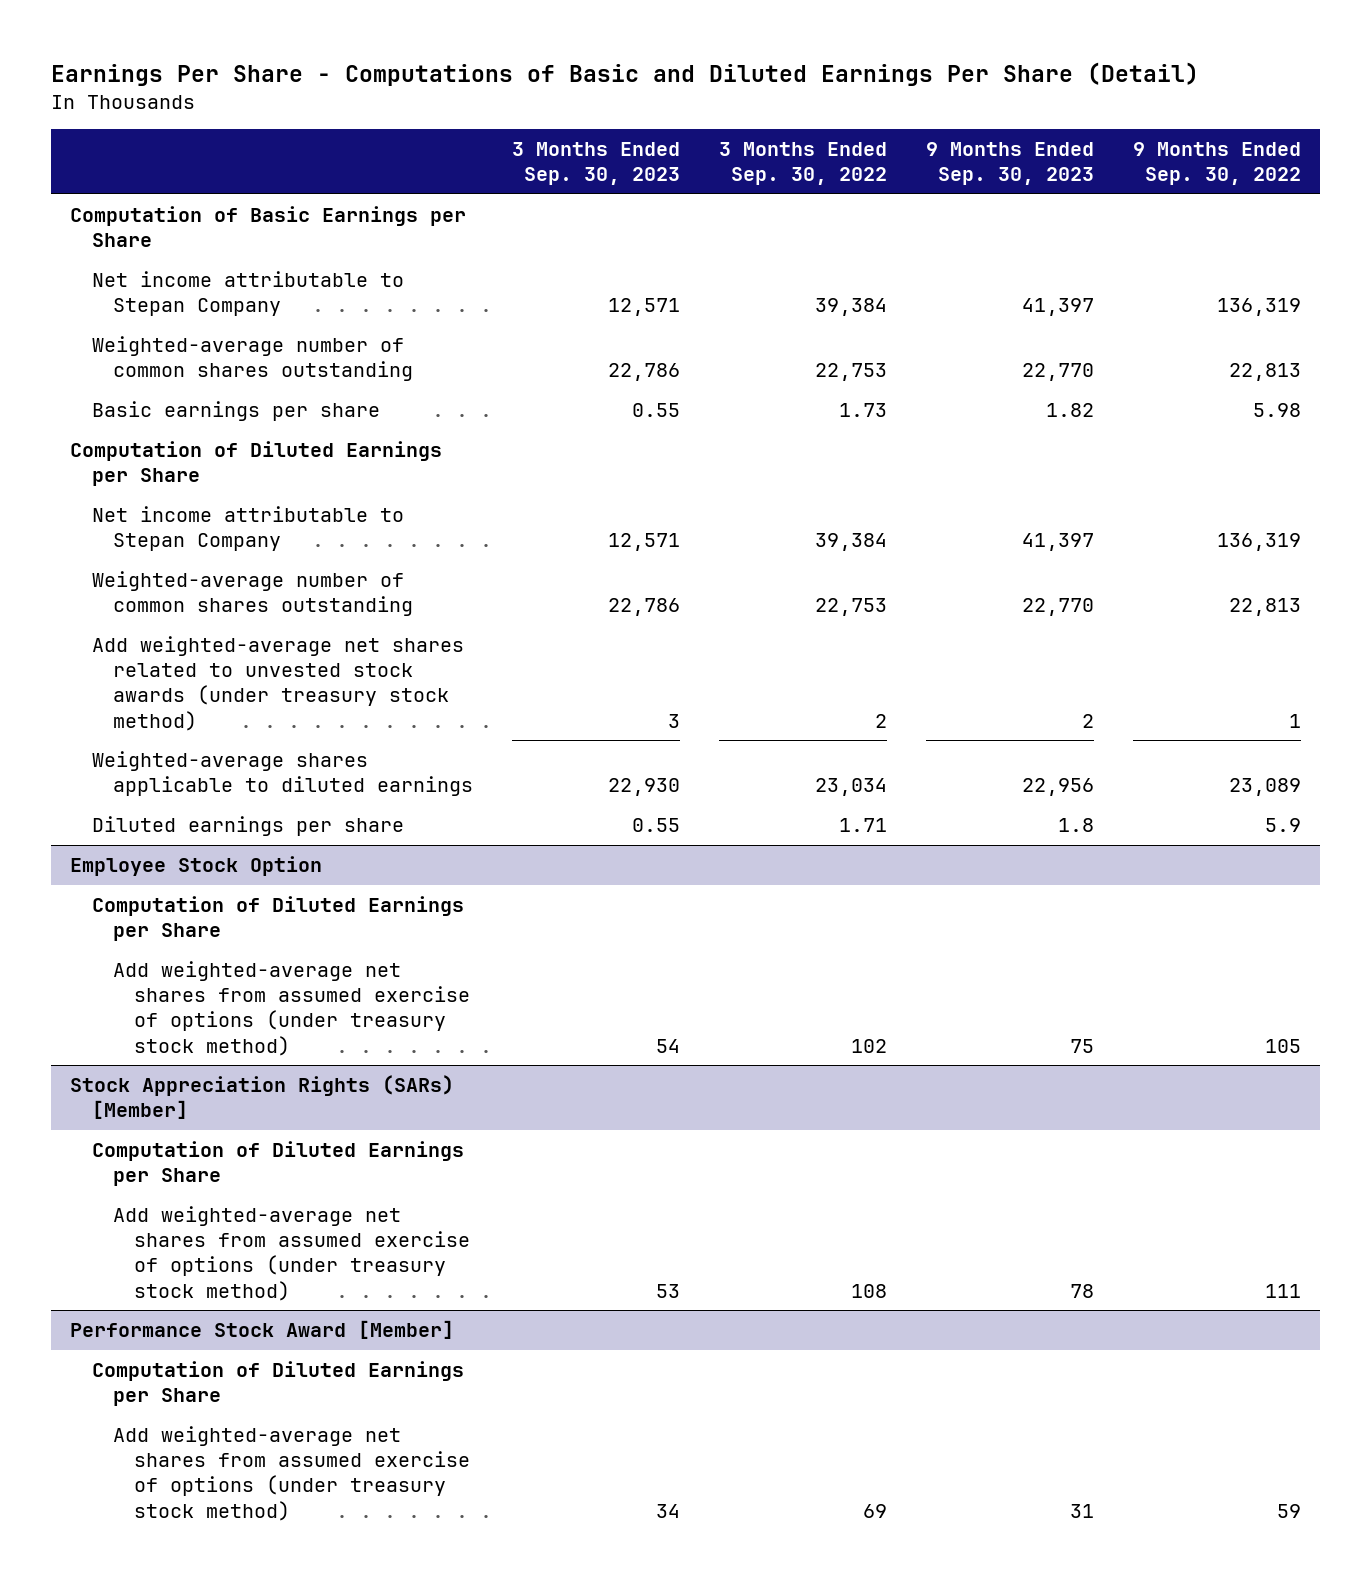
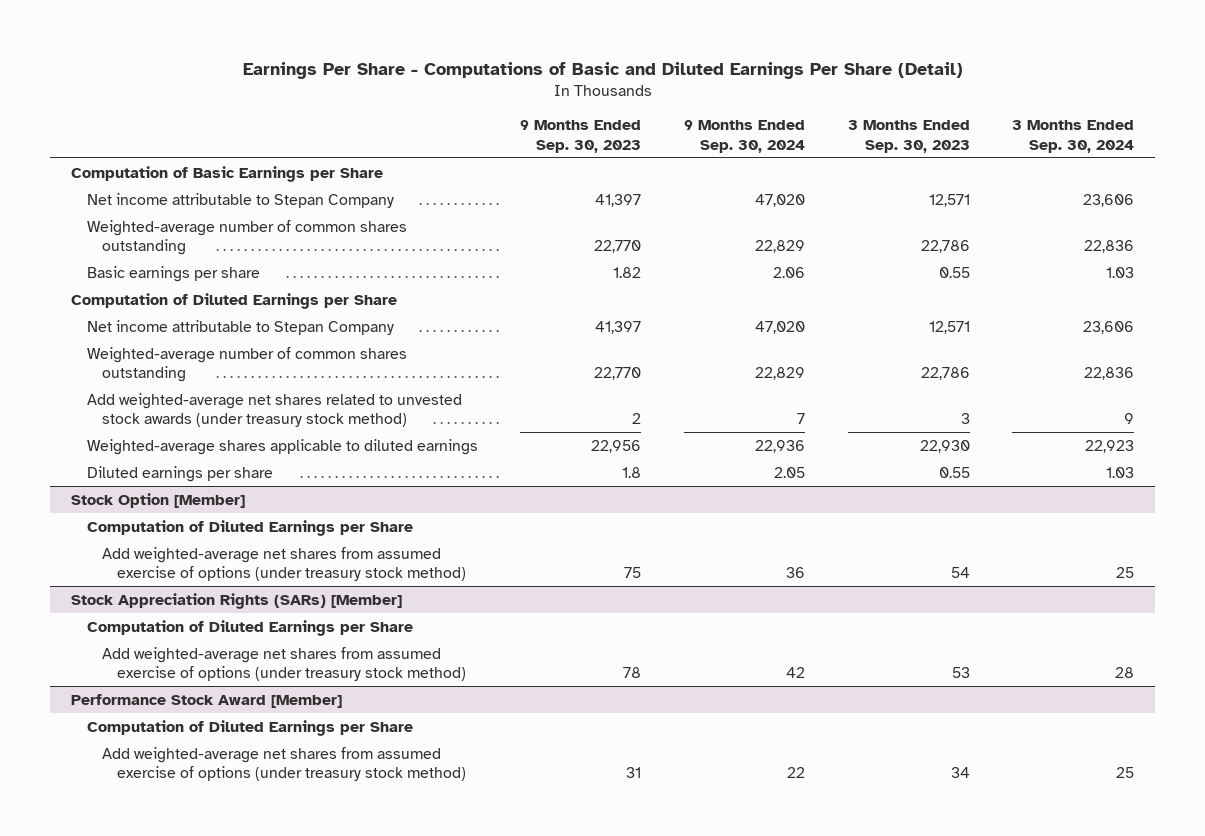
- | 3 Months Ended Sep. 30, 2023 | 3 Months Ended Sep. 30, 2022 | 9 Months Ended Sep. 30, 2023 | 9 Months Ended Sep. 30, 2022
+ | 9 Months Ended Sep. 30, 2023 | 9 Months Ended Sep. 30, 2024 | 3 Months Ended Sep. 30, 2023 | 3 Months Ended Sep. 30, 2024
- Employee Stock Option
+ Stock Option [Member]

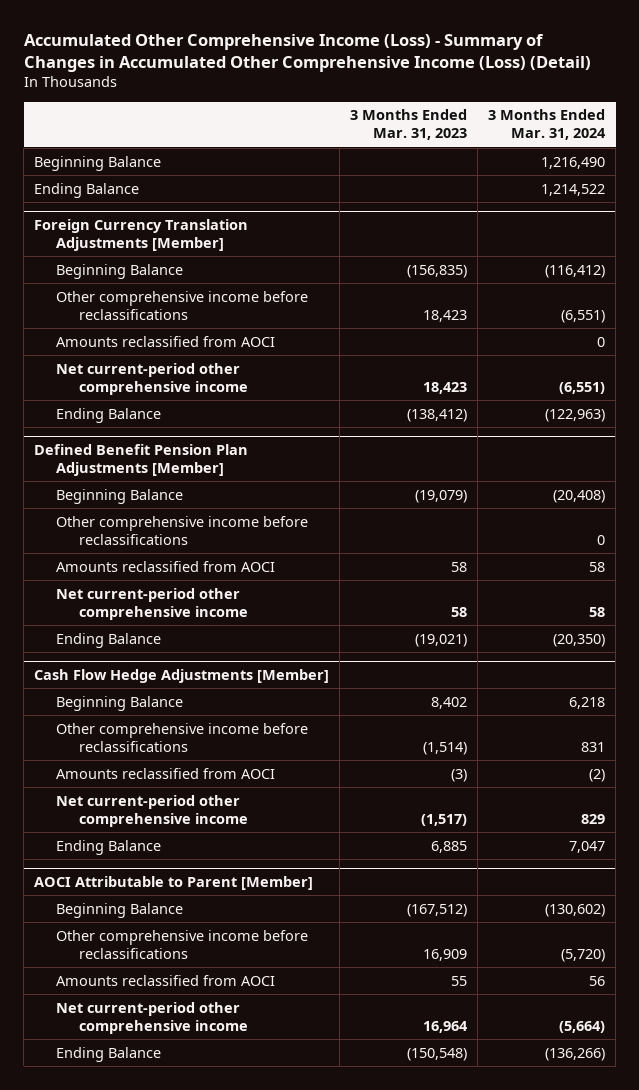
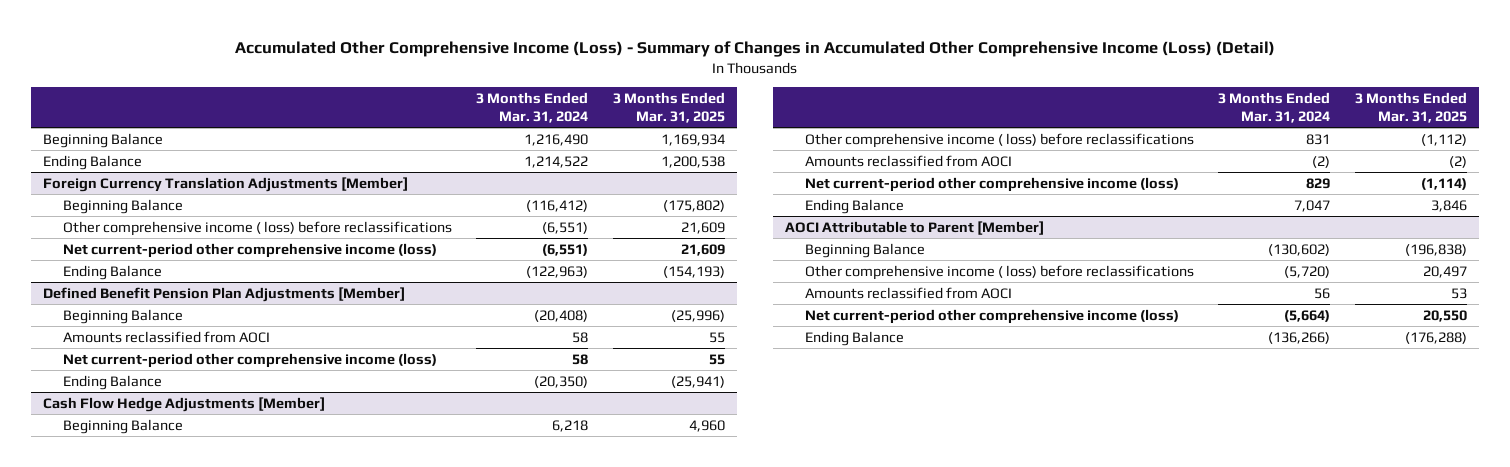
- | 3 Months Ended Mar. 31, 2023 | 3 Months Ended Mar. 31, 2024
+ | 3 Months Ended Mar. 31, 2024 | 3 Months Ended Mar. 31, 2025
@ Foreign Currency Translation Adjustments [Member]
- Other comprehensive income before reclassifications | 18,423 | (6,551)
- Amounts reclassified from AOCI | | 0
- Net current-period other comprehensive income | 18,423 | (6,551)
+ Other comprehensive income ( loss) before reclassifications | (6,551) | 21,609
+ Net current-period other comprehensive income (loss) | (6,551) | 21,609
@ Defined Benefit Pension Plan Adjustments [Member]
- Other comprehensive income before reclassifications | | 0
- Net current-period other comprehensive income | 58 | 58
+ Net current-period other comprehensive income (loss) | 58 | 55
@ Cash Flow Hedge Adjustments [Member]
- Other comprehensive income before reclassifications | (1,514) | 831
+ Other comprehensive income ( loss) before reclassifications | 831 | (1,112)
- Net current-period other comprehensive income | (1,517) | 829
+ Net current-period other comprehensive income (loss) | 829 | (1,114)
@ AOCI Attributable to Parent [Member]
- Other comprehensive income before reclassifications | 16,909 | (5,720)
+ Other comprehensive income ( loss) before reclassifications | (5,720) | 20,497
- Net current-period other comprehensive income | 16,964 | (5,664)
+ Net current-period other comprehensive income (loss) | (5,664) | 20,550

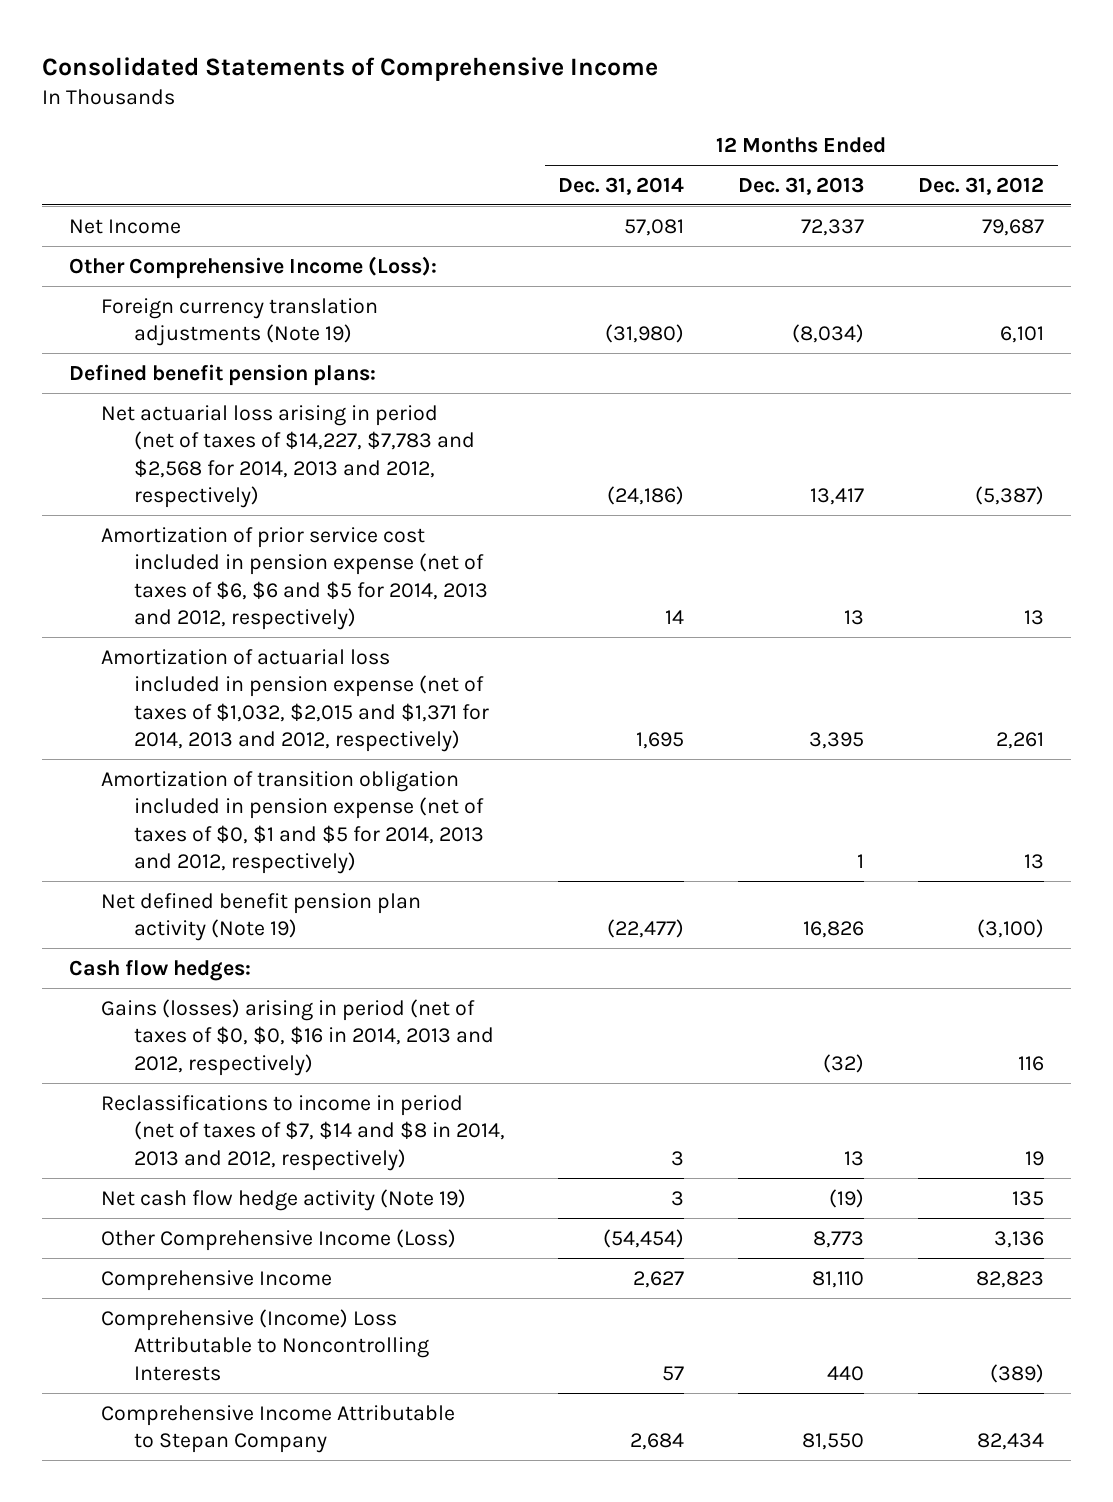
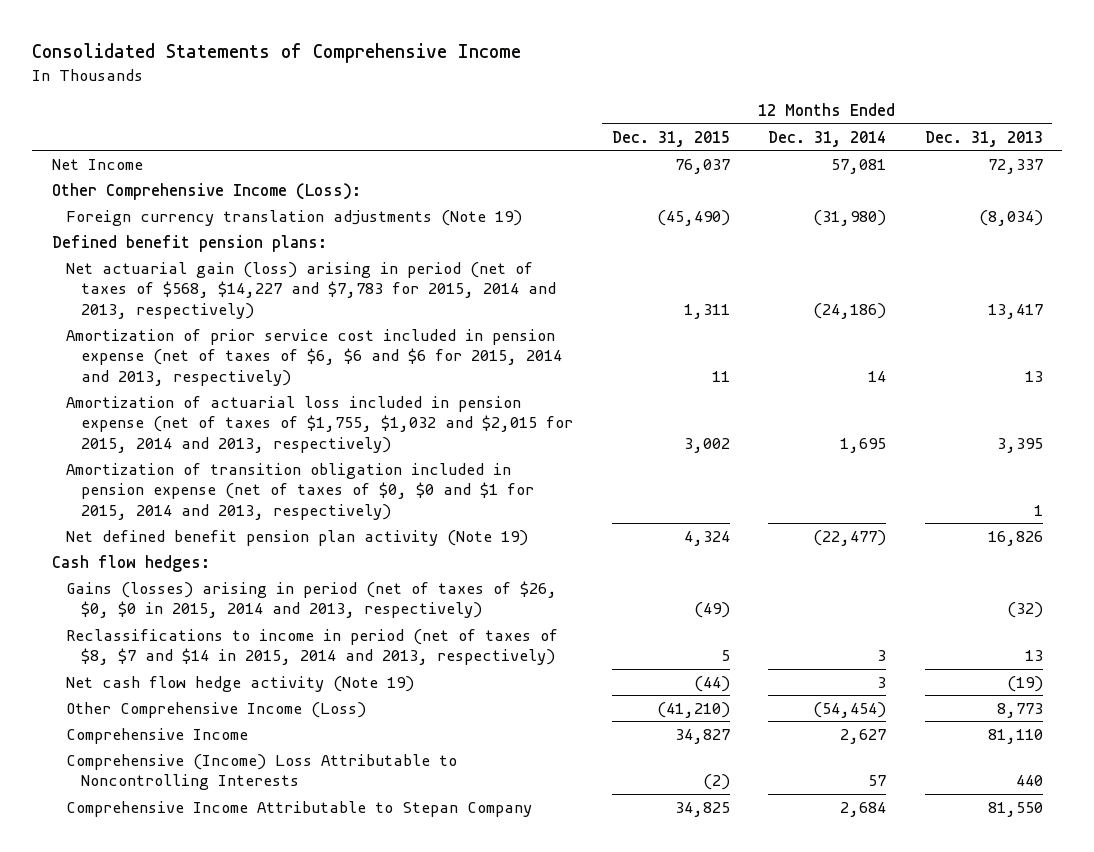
- | 12 Months Ended Dec. 31, 2014 | 12 Months Ended Dec. 31, 2013 | 12 Months Ended Dec. 31, 2012
+ | 12 Months Ended Dec. 31, 2015 | 12 Months Ended Dec. 31, 2014 | 12 Months Ended Dec. 31, 2013
- Net actuarial loss arising in period (net of taxes of $14,227, $7,783 and $2,568 for 2014, 2013 and 2012, respectively) | (24,186) | 13,417 | (5,387)
- Amortization of prior service cost included in pension expense (net of taxes of $6, $6 and $5 for 2014, 2013 and 2012, respectively) | 14 | 13 | 13
- Amortization of actuarial loss included in pension expense (net of taxes of $1,032, $2,015 and $1,371 for 2014, 2013 and 2012, respectively) | 1,695 | 3,395 | 2,261
- Amortization of transition obligation included in pension expense (net of taxes of $0, $1 and $5 for 2014, 2013 and 2012, respectively) | | 1 | 13
+ Net actuarial gain (loss) arising in period (net of taxes of $568, $14,227 and $7,783 for 2015, 2014 and 2013, respectively) | 1,311 | (24,186) | 13,417
+ Amortization of prior service cost included in pension expense (net of taxes of $6, $6 and $6 for 2015, 2014 and 2013, respectively) | 11 | 14 | 13
+ Amortization of actuarial loss included in pension expense (net of taxes of $1,755, $1,032 and $2,015 for 2015, 2014 and 2013, respectively) | 3,002 | 1,695 | 3,395
+ Amortization of transition obligation included in pension expense (net of taxes of $0, $0 and $1 for 2015, 2014 and 2013, respectively) | | | 1
- Gains (losses) arising in period (net of taxes of $0, $0, $16 in 2014, 2013 and 2012, respectively) | | (32) | 116
- Reclassifications to income in period (net of taxes of $7, $14 and $8 in 2014, 2013 and 2012, respectively) | 3 | 13 | 19
+ Gains (losses) arising in period (net of taxes of $26, $0, $0 in 2015, 2014 and 2013, respectively) | (49) | | (32)
+ Reclassifications to income in period (net of taxes of $8, $7 and $14 in 2015, 2014 and 2013, respectively) | 5 | 3 | 13

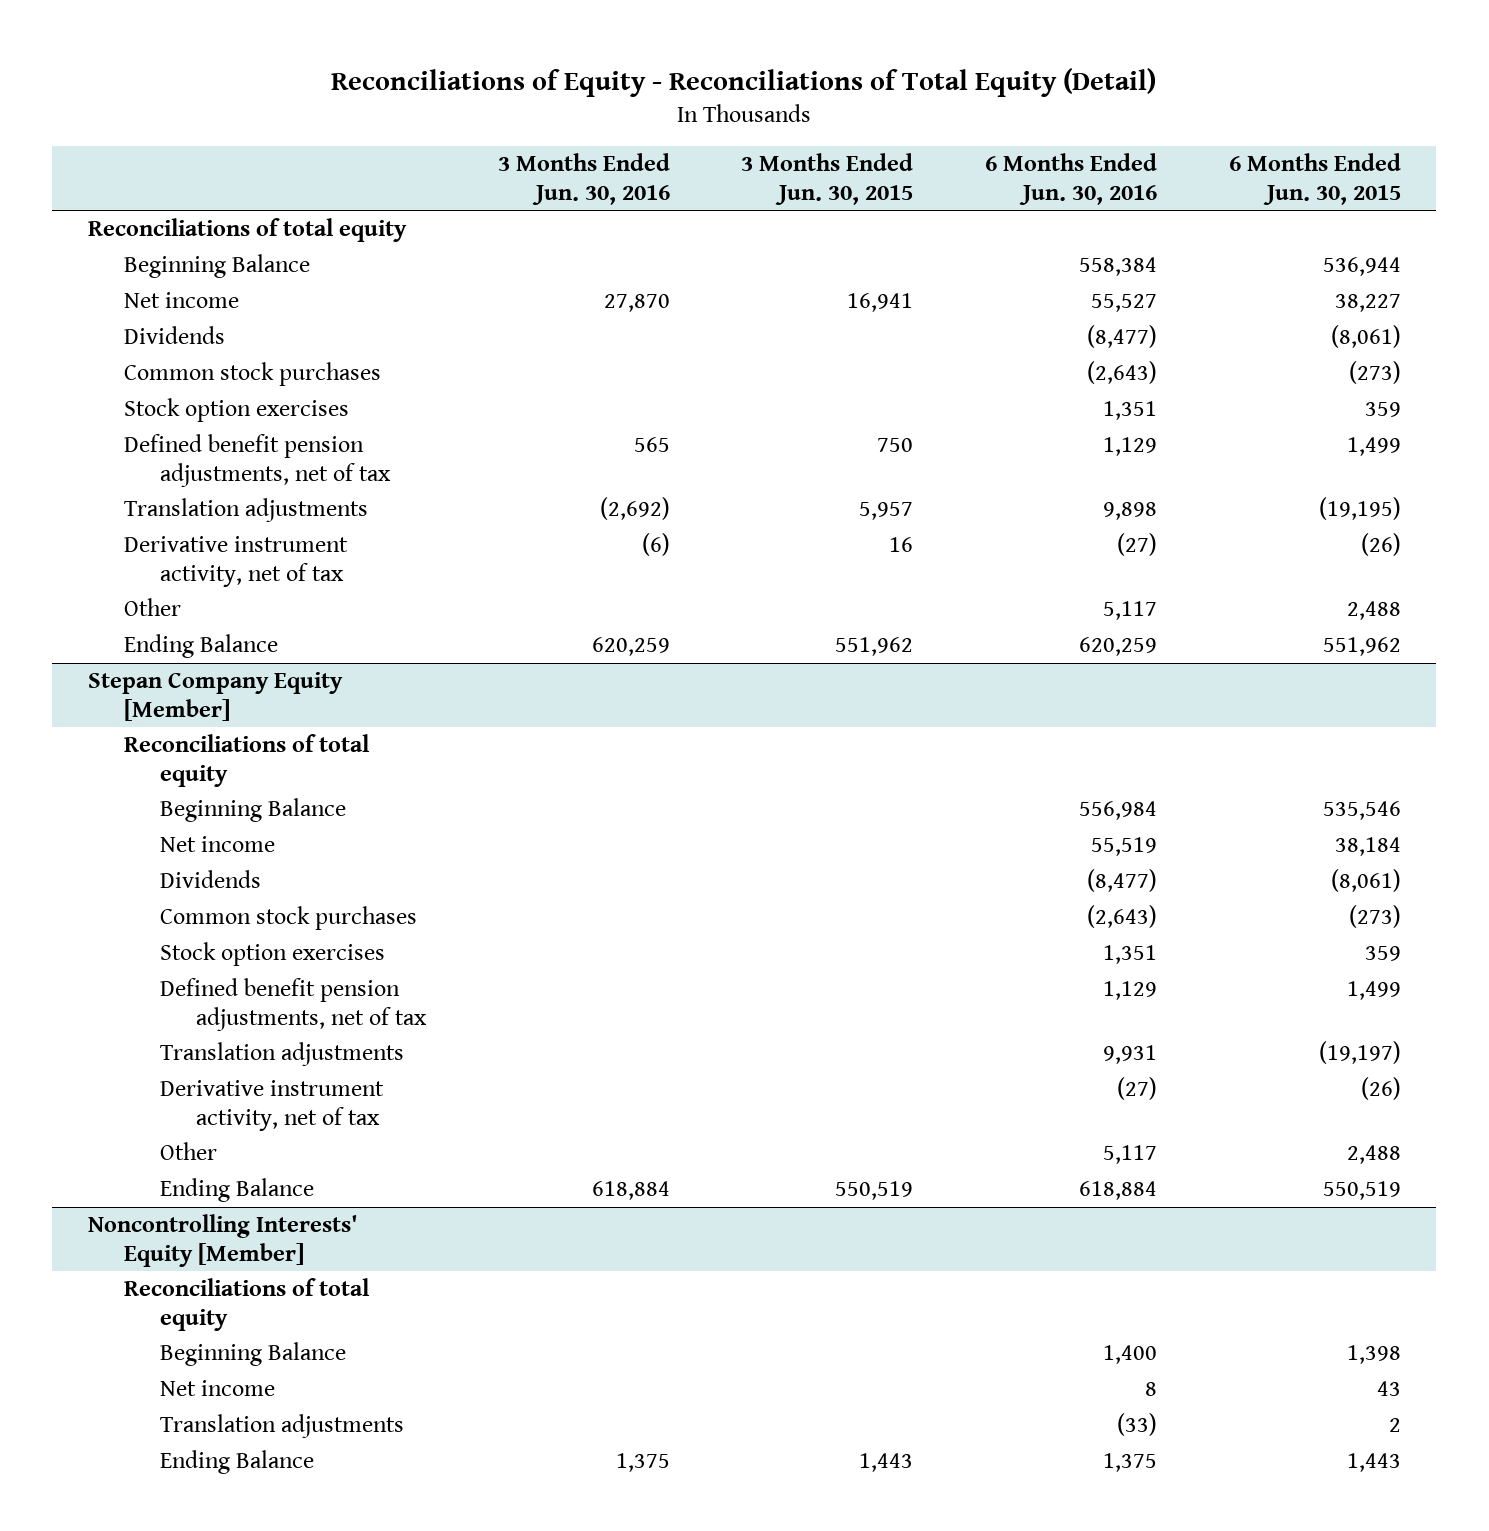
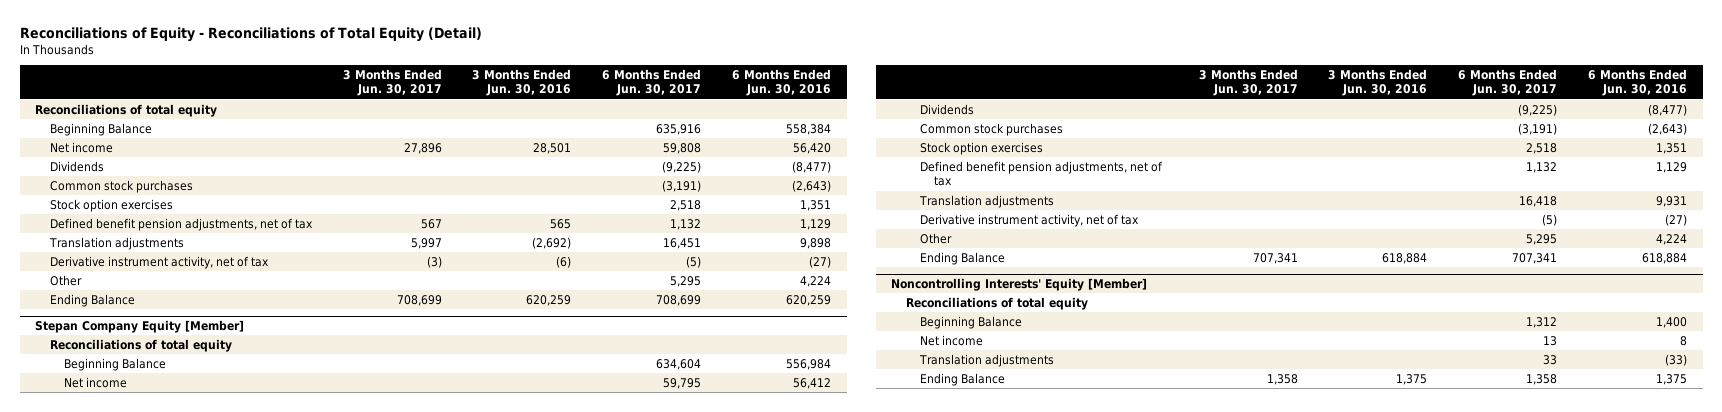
- | 3 Months Ended Jun. 30, 2016 | 3 Months Ended Jun. 30, 2015 | 6 Months Ended Jun. 30, 2016 | 6 Months Ended Jun. 30, 2015
+ | 3 Months Ended Jun. 30, 2017 | 3 Months Ended Jun. 30, 2016 | 6 Months Ended Jun. 30, 2017 | 6 Months Ended Jun. 30, 2016
- Net income | 27,870 | 16,941 | 55,527 | 38,227
+ Net income | 27,896 | 28,501 | 59,808 | 56,420
- Other | | | 5,117 | 2,488
+ Other | | | 5,295 | 4,224
@ Stepan Company Equity [Member]
- Net income | | | 55,519 | 38,184
+ Net income | | | 59,795 | 56,412
- Other | | | 5,117 | 2,488
+ Other | | | 5,295 | 4,224

